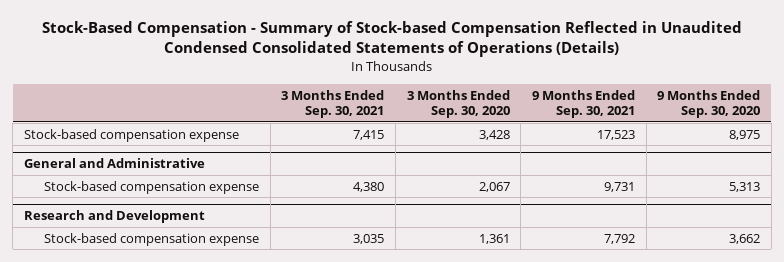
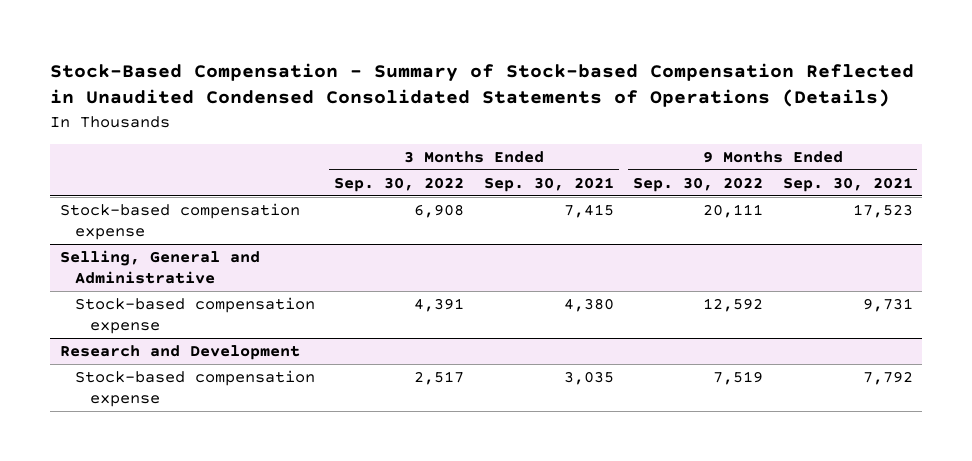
- | 3 Months Ended Sep. 30, 2021 | 3 Months Ended Sep. 30, 2020 | 9 Months Ended Sep. 30, 2021 | 9 Months Ended Sep. 30, 2020
+ | 3 Months Ended Sep. 30, 2022 | 3 Months Ended Sep. 30, 2021 | 9 Months Ended Sep. 30, 2022 | 9 Months Ended Sep. 30, 2021
- General and Administrative
+ Selling, General and Administrative

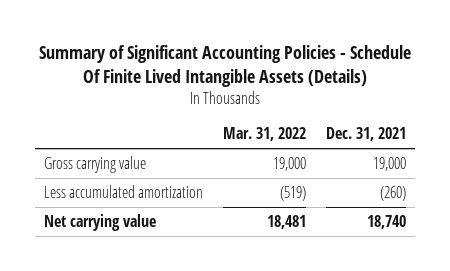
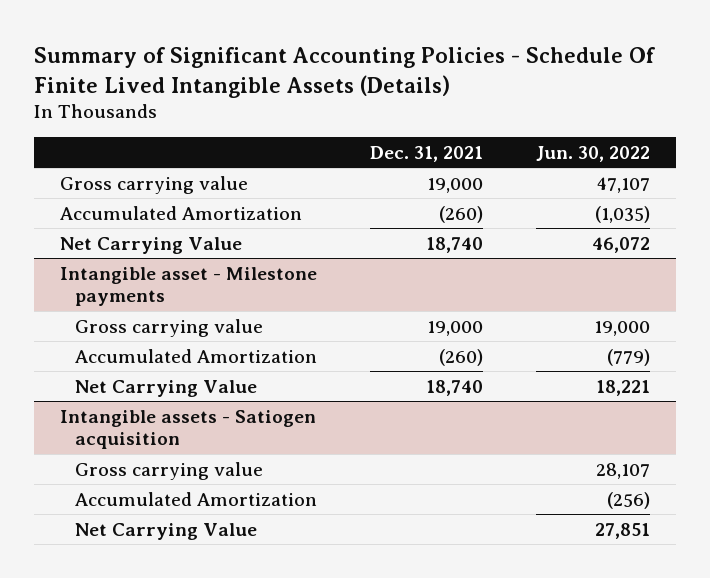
- | Mar. 31, 2022 | Dec. 31, 2021
+ | Dec. 31, 2021 | Jun. 30, 2022
- Less accumulated amortization | (519) | (260)
- Net carrying value | 18,481 | 18,740
+ Accumulated Amortization | (260) | (1,035)
+ Net Carrying Value | 18,740 | 46,072
+ Intangible asset - Milestone payments
+ Gross carrying value | 19,000 | 19,000
+ Accumulated Amortization | (260) | (779)
+ Net Carrying Value | 18,740 | 18,221
+ Intangible assets - Satiogen acquisition
+ Gross carrying value | | 28,107
+ Accumulated Amortization | | (256)
+ Net Carrying Value | | 27,851

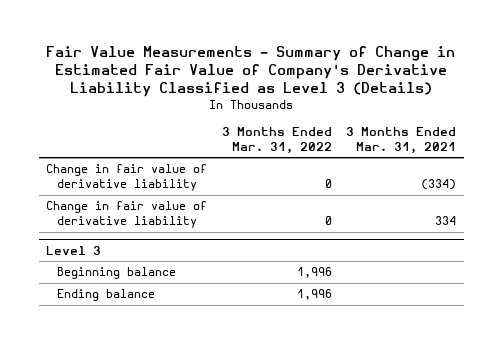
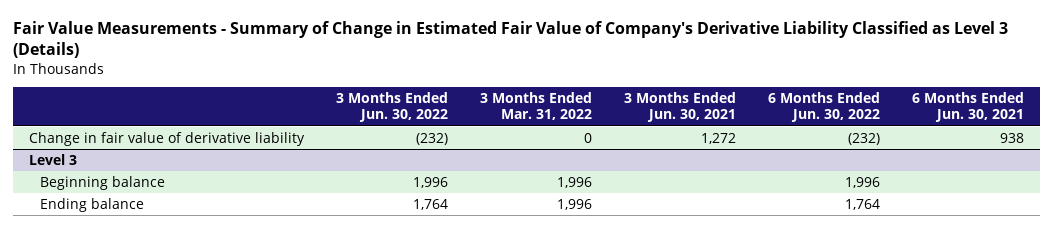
- | 3 Months Ended Mar. 31, 2022 | 3 Months Ended Mar. 31, 2021
+ | 3 Months Ended Jun. 30, 2022 | 3 Months Ended Mar. 31, 2022 | 3 Months Ended Jun. 30, 2021 | 6 Months Ended Jun. 30, 2022 | 6 Months Ended Jun. 30, 2021
- Change in fair value of derivative liability | 0 | 334

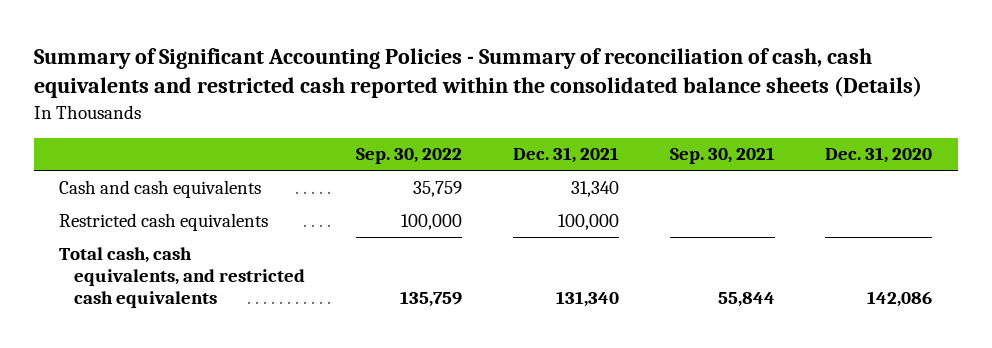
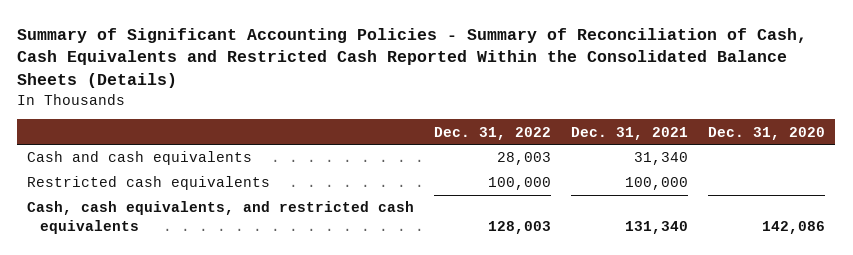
- Summary of Significant Accounting Policies - Summary of reconciliation of cash, cash equivalents and restricted cash reported within the consolidated balance sheets (Details)
+ Summary of Significant Accounting Policies - Summary of Reconciliation of Cash, Cash Equivalents and Restricted Cash Reported Within the Consolidated Balance Sheets (Details)
- | Sep. 30, 2022 | Dec. 31, 2021 | Sep. 30, 2021 | Dec. 31, 2020
+ | Dec. 31, 2022 | Dec. 31, 2021 | Dec. 31, 2020
- Total cash, cash equivalents, and restricted cash equivalents | 135,759 | 131,340 | 55,844 | 142,086
+ Cash, cash equivalents, and restricted cash equivalents | 128,003 | 131,340 | 142,086

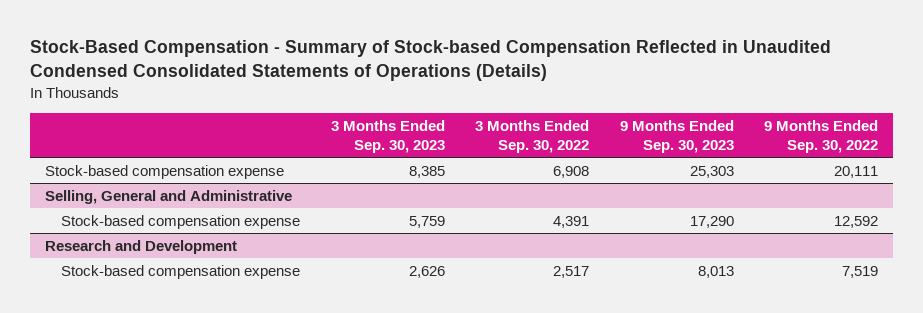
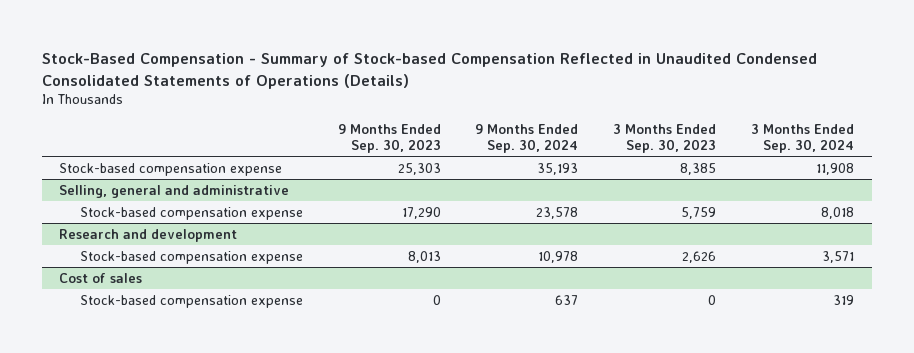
- | 3 Months Ended Sep. 30, 2023 | 3 Months Ended Sep. 30, 2022 | 9 Months Ended Sep. 30, 2023 | 9 Months Ended Sep. 30, 2022
+ | 9 Months Ended Sep. 30, 2023 | 9 Months Ended Sep. 30, 2024 | 3 Months Ended Sep. 30, 2023 | 3 Months Ended Sep. 30, 2024
- Selling, General and Administrative
+ Selling, general and administrative
- Research and Development
+ Research and development
+ Cost of sales
+ Stock-based compensation expense | 0 | 637 | 0 | 319

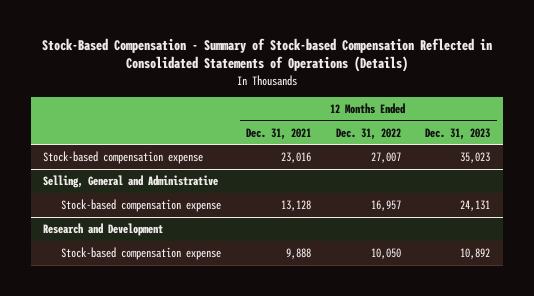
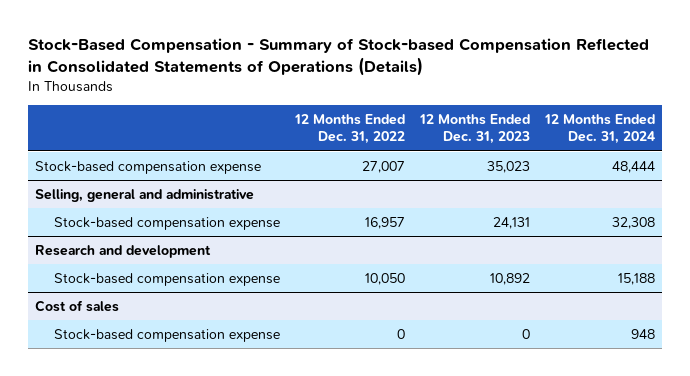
- | 12 Months Ended Dec. 31, 2021 | 12 Months Ended Dec. 31, 2022 | 12 Months Ended Dec. 31, 2023
+ | 12 Months Ended Dec. 31, 2022 | 12 Months Ended Dec. 31, 2023 | 12 Months Ended Dec. 31, 2024
- Selling, General and Administrative
+ Selling, general and administrative
- Research and Development
+ Research and development
+ Cost of sales
+ Stock-based compensation expense | 0 | 0 | 948

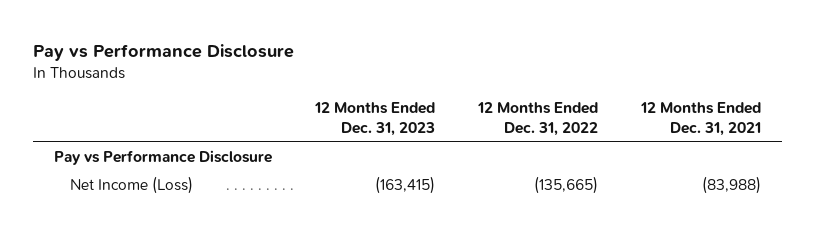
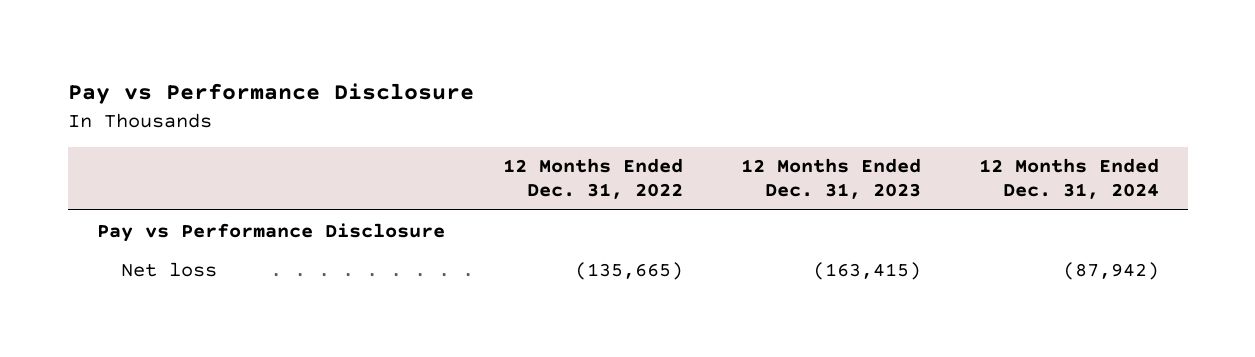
- | 12 Months Ended Dec. 31, 2023 | 12 Months Ended Dec. 31, 2022 | 12 Months Ended Dec. 31, 2021
+ | 12 Months Ended Dec. 31, 2022 | 12 Months Ended Dec. 31, 2023 | 12 Months Ended Dec. 31, 2024
- Net Income (Loss) | (163,415) | (135,665) | (83,988)
+ Net loss | (135,665) | (163,415) | (87,942)

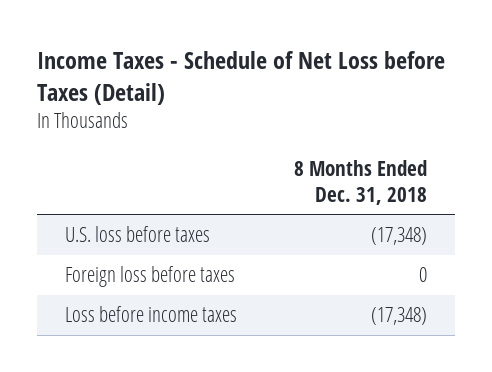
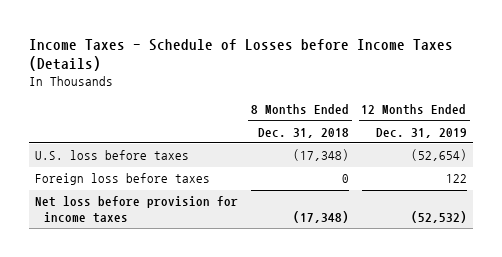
- Income Taxes - Schedule of Net Loss before Taxes (Detail)
+ Income Taxes - Schedule of Losses before Income Taxes (Details)
- | 8 Months Ended Dec. 31, 2018
+ | 8 Months Ended Dec. 31, 2018 | 12 Months Ended Dec. 31, 2019
- Loss before income taxes | (17,348)
+ Net loss before provision for income taxes | (17,348) | (52,532)

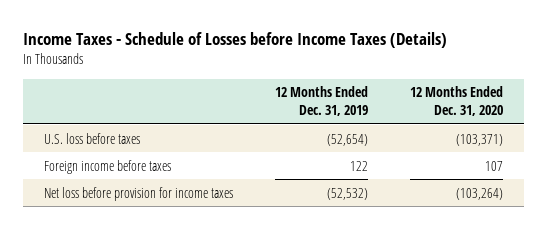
- | 8 Months Ended Dec. 31, 2018 | 12 Months Ended Dec. 31, 2019
+ | 12 Months Ended Dec. 31, 2019 | 12 Months Ended Dec. 31, 2020
- Foreign loss before taxes | 0 | 122
+ Foreign income before taxes | 122 | 107

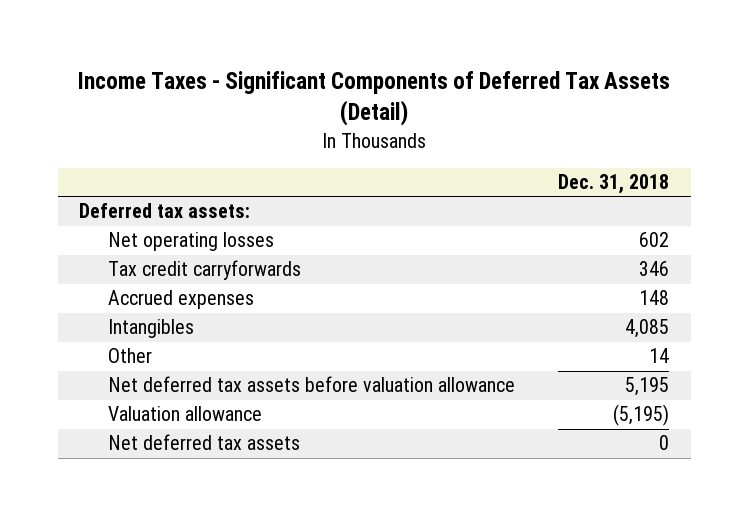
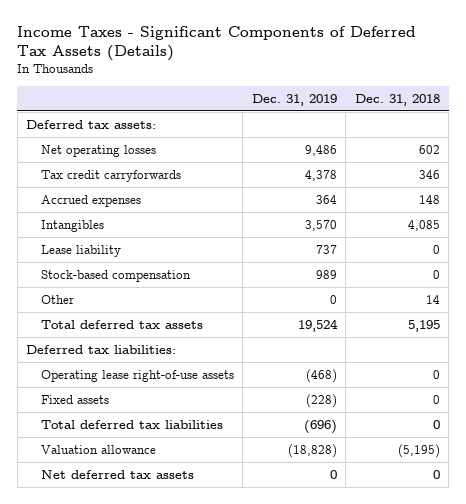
- Income Taxes - Significant Components of Deferred Tax Assets (Detail)
+ Income Taxes - Significant Components of Deferred Tax Assets (Details)
- | Dec. 31, 2018
+ | Dec. 31, 2019 | Dec. 31, 2018
+ Lease liability | 737 | 0
+ Stock-based compensation | 989 | 0
- Net deferred tax assets before valuation allowance | 5,195
+ Total deferred tax assets | 19,524 | 5,195
+ Deferred tax liabilities:
+ Operating lease right-of-use assets | (468) | 0
+ Fixed assets | (228) | 0
+ Total deferred tax liabilities | (696) | 0

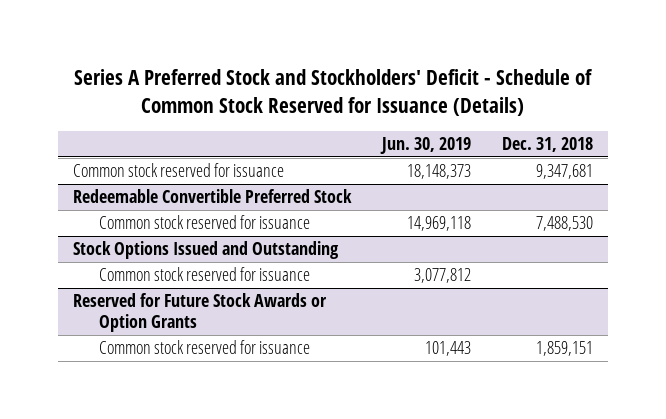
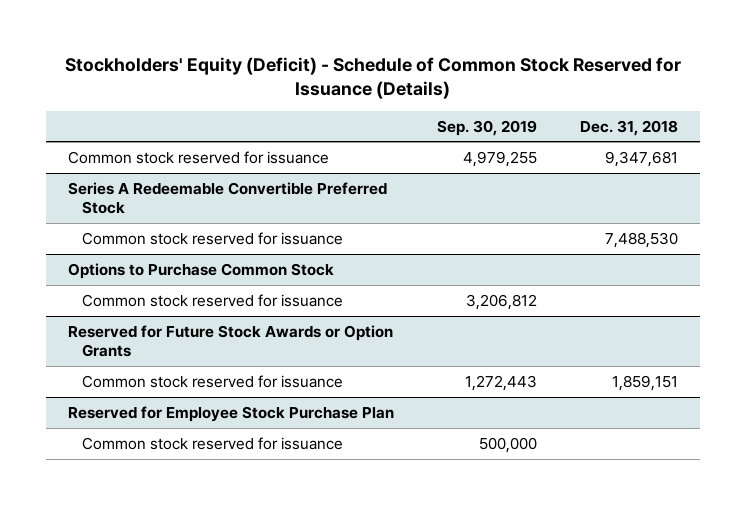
- Series A Preferred Stock and Stockholders' Deficit - Schedule of Common Stock Reserved for Issuance (Details)
+ Stockholders' Equity (Deficit) - Schedule of Common Stock Reserved for Issuance (Details)
- | Jun. 30, 2019 | Dec. 31, 2018
+ | Sep. 30, 2019 | Dec. 31, 2018
- Redeemable Convertible Preferred Stock
+ Series A Redeemable Convertible Preferred Stock
- Stock Options Issued and Outstanding
+ Options to Purchase Common Stock
+ Reserved for Employee Stock Purchase Plan
+ Common stock reserved for issuance | 500,000 |

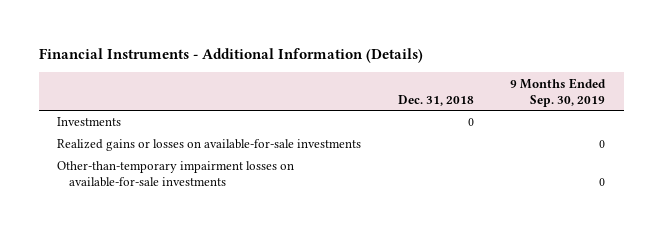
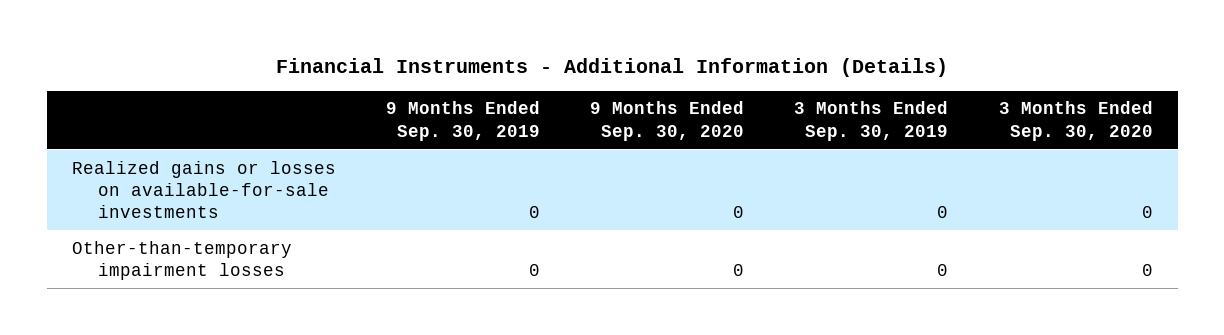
- | Dec. 31, 2018 | 9 Months Ended Sep. 30, 2019
+ | 9 Months Ended Sep. 30, 2019 | 9 Months Ended Sep. 30, 2020 | 3 Months Ended Sep. 30, 2019 | 3 Months Ended Sep. 30, 2020
- Investments | 0 |
- Other-than-temporary impairment losses on available-for-sale investments | | 0
+ Other-than-temporary impairment losses | 0 | 0 | 0 | 0

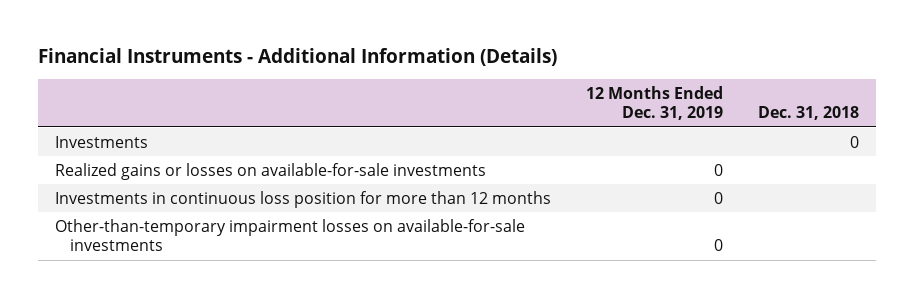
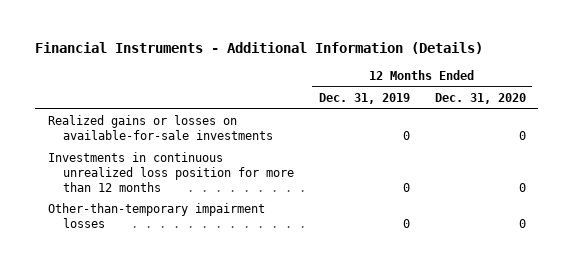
- | 12 Months Ended Dec. 31, 2019 | Dec. 31, 2018
+ | 12 Months Ended Dec. 31, 2019 | 12 Months Ended Dec. 31, 2020
- Investments | | 0
- Investments in continuous loss position for more than 12 months | 0 |
- Other-than-temporary impairment losses on available-for-sale investments | 0 |
+ Investments in continuous unrealized loss position for more than 12 months | 0 | 0
+ Other-than-temporary impairment losses | 0 | 0

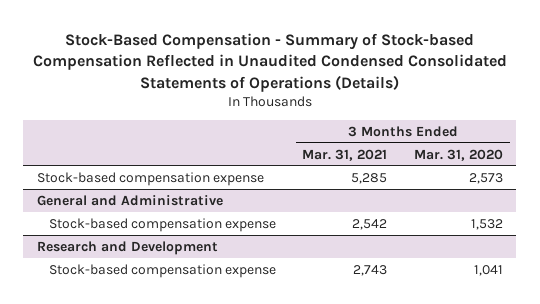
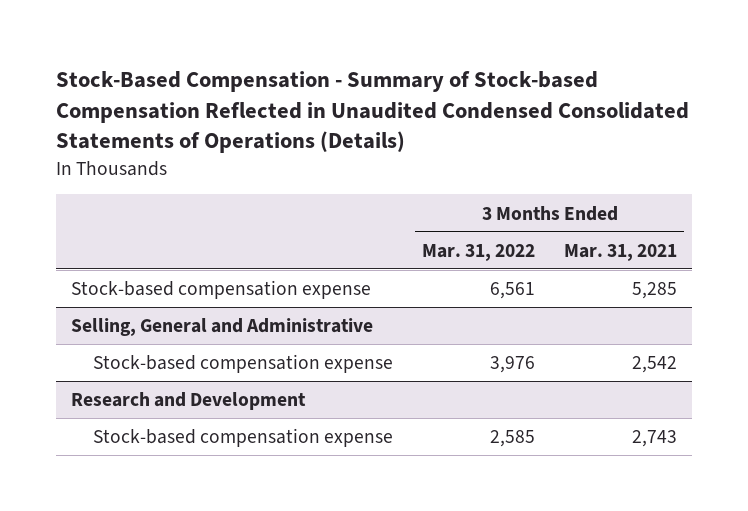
- | 3 Months Ended Mar. 31, 2021 | 3 Months Ended Mar. 31, 2020
+ | 3 Months Ended Mar. 31, 2022 | 3 Months Ended Mar. 31, 2021
- General and Administrative
+ Selling, General and Administrative

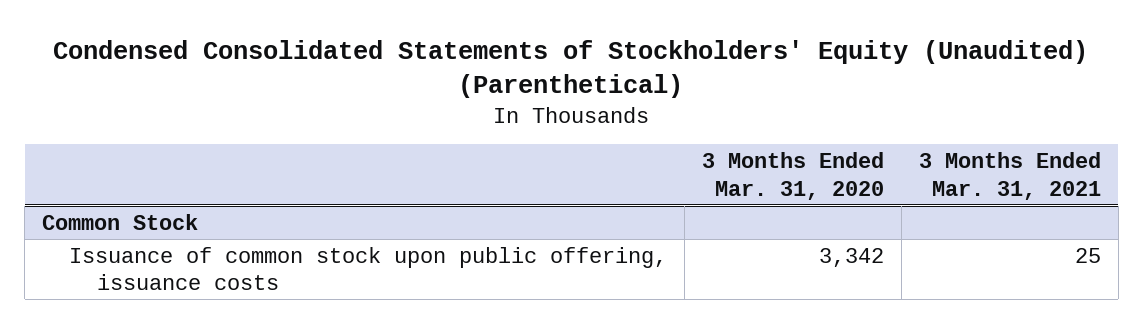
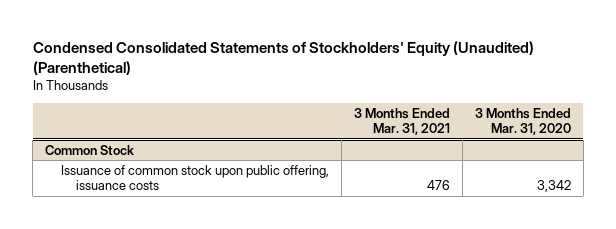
- | 3 Months Ended Mar. 31, 2020 | 3 Months Ended Mar. 31, 2021
+ | 3 Months Ended Mar. 31, 2021 | 3 Months Ended Mar. 31, 2020
@ Common Stock
- Issuance of common stock upon public offering, issuance costs | 3,342 | 25
+ Issuance of common stock upon public offering, issuance costs | 476 | 3,342

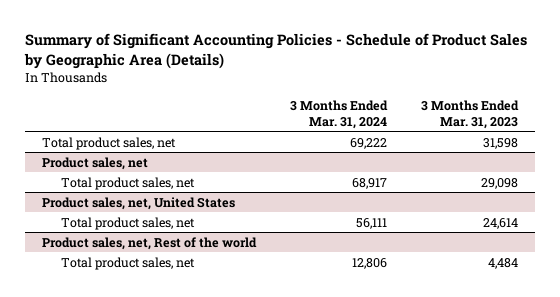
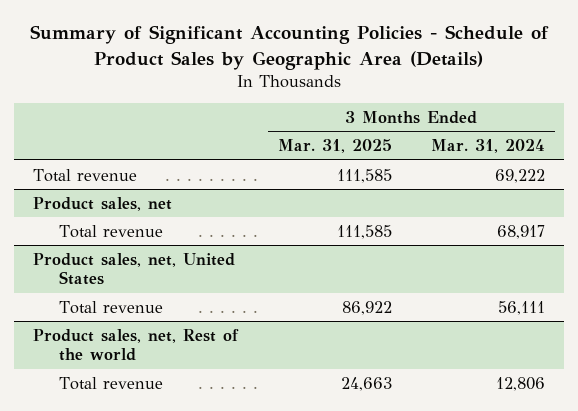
- | 3 Months Ended Mar. 31, 2024 | 3 Months Ended Mar. 31, 2023
+ | 3 Months Ended Mar. 31, 2025 | 3 Months Ended Mar. 31, 2024
- Total product sales, net | 69,222 | 31,598
+ Total revenue | 111,585 | 69,222
@ Product sales, net
- Total product sales, net | 68,917 | 29,098
+ Total revenue | 111,585 | 68,917
@ Product sales, net, United States
- Total product sales, net | 56,111 | 24,614
+ Total revenue | 86,922 | 56,111
@ Product sales, net, Rest of the world
- Total product sales, net | 12,806 | 4,484
+ Total revenue | 24,663 | 12,806

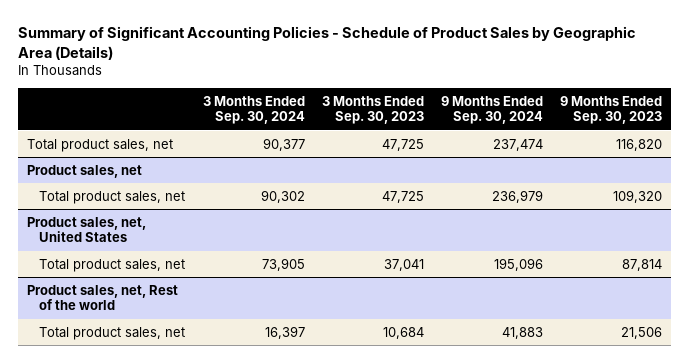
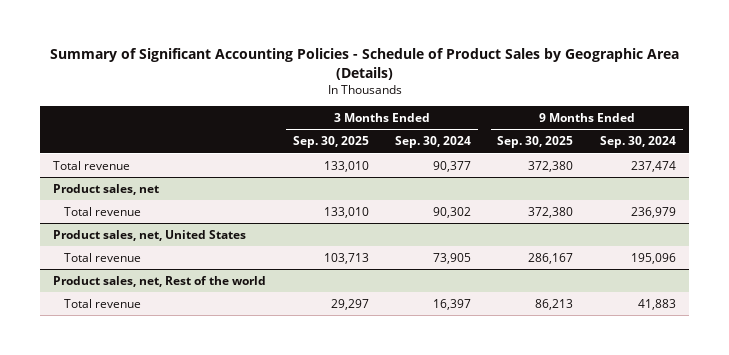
- | 3 Months Ended Sep. 30, 2024 | 3 Months Ended Sep. 30, 2023 | 9 Months Ended Sep. 30, 2024 | 9 Months Ended Sep. 30, 2023
+ | 3 Months Ended Sep. 30, 2025 | 3 Months Ended Sep. 30, 2024 | 9 Months Ended Sep. 30, 2025 | 9 Months Ended Sep. 30, 2024
- Total product sales, net | 90,377 | 47,725 | 237,474 | 116,820
+ Total revenue | 133,010 | 90,377 | 372,380 | 237,474
@ Product sales, net
- Total product sales, net | 90,302 | 47,725 | 236,979 | 109,320
+ Total revenue | 133,010 | 90,302 | 372,380 | 236,979
@ Product sales, net, United States
- Total product sales, net | 73,905 | 37,041 | 195,096 | 87,814
+ Total revenue | 103,713 | 73,905 | 286,167 | 195,096
@ Product sales, net, Rest of the world
- Total product sales, net | 16,397 | 10,684 | 41,883 | 21,506
+ Total revenue | 29,297 | 16,397 | 86,213 | 41,883

